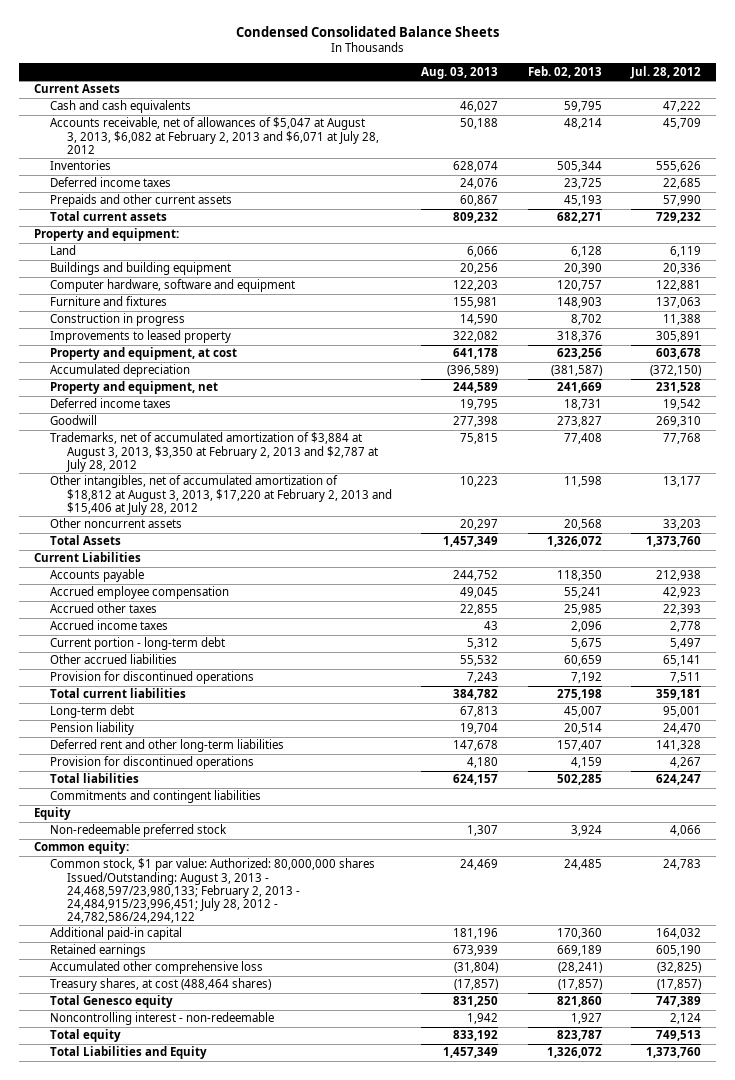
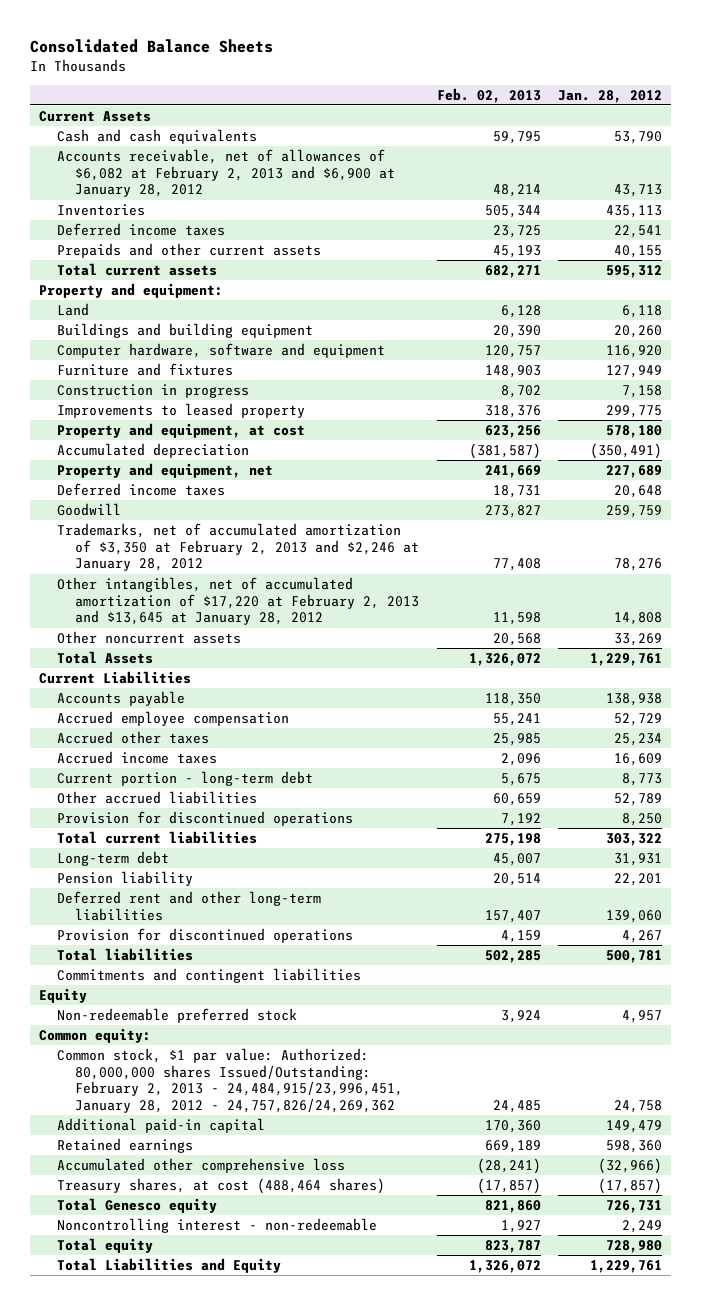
- Condensed Consolidated Balance Sheets
+ Consolidated Balance Sheets
- | Aug. 03, 2013 | Feb. 02, 2013 | Jul. 28, 2012
+ | Feb. 02, 2013 | Jan. 28, 2012
- Accounts receivable, net of allowances of $5,047 at August 3, 2013, $6,082 at February 2, 2013 and $6,071 at July 28, 2012 | 50,188 | 48,214 | 45,709
+ Accounts receivable, net of allowances of $6,082 at February 2, 2013 and $6,900 at January 28, 2012 | 48,214 | 43,713
- Trademarks, net of accumulated amortization of $3,884 at August 3, 2013, $3,350 at February 2, 2013 and $2,787 at July 28, 2012 | 75,815 | 77,408 | 77,768
- Other intangibles, net of accumulated amortization of $18,812 at August 3, 2013, $17,220 at February 2, 2013 and $15,406 at July 28, 2012 | 10,223 | 11,598 | 13,177
+ Trademarks, net of accumulated amortization of $3,350 at February 2, 2013 and $2,246 at January 28, 2012 | 77,408 | 78,276
+ Other intangibles, net of accumulated amortization of $17,220 at February 2, 2013 and $13,645 at January 28, 2012 | 11,598 | 14,808
- Common stock, $1 par value: Authorized: 80,000,000 shares Issued/Outstanding: August 3, 2013 - 24,468,597/23,980,133; February 2, 2013 - 24,484,915/23,996,451; July 28, 2012 - 24,782,586/24,294,122 | 24,469 | 24,485 | 24,783
+ Common stock, $1 par value: Authorized: 80,000,000 shares Issued/Outstanding: February 2, 2013 - 24,484,915/23,996,451, January 28, 2012 - 24,757,826/24,269,362 | 24,485 | 24,758

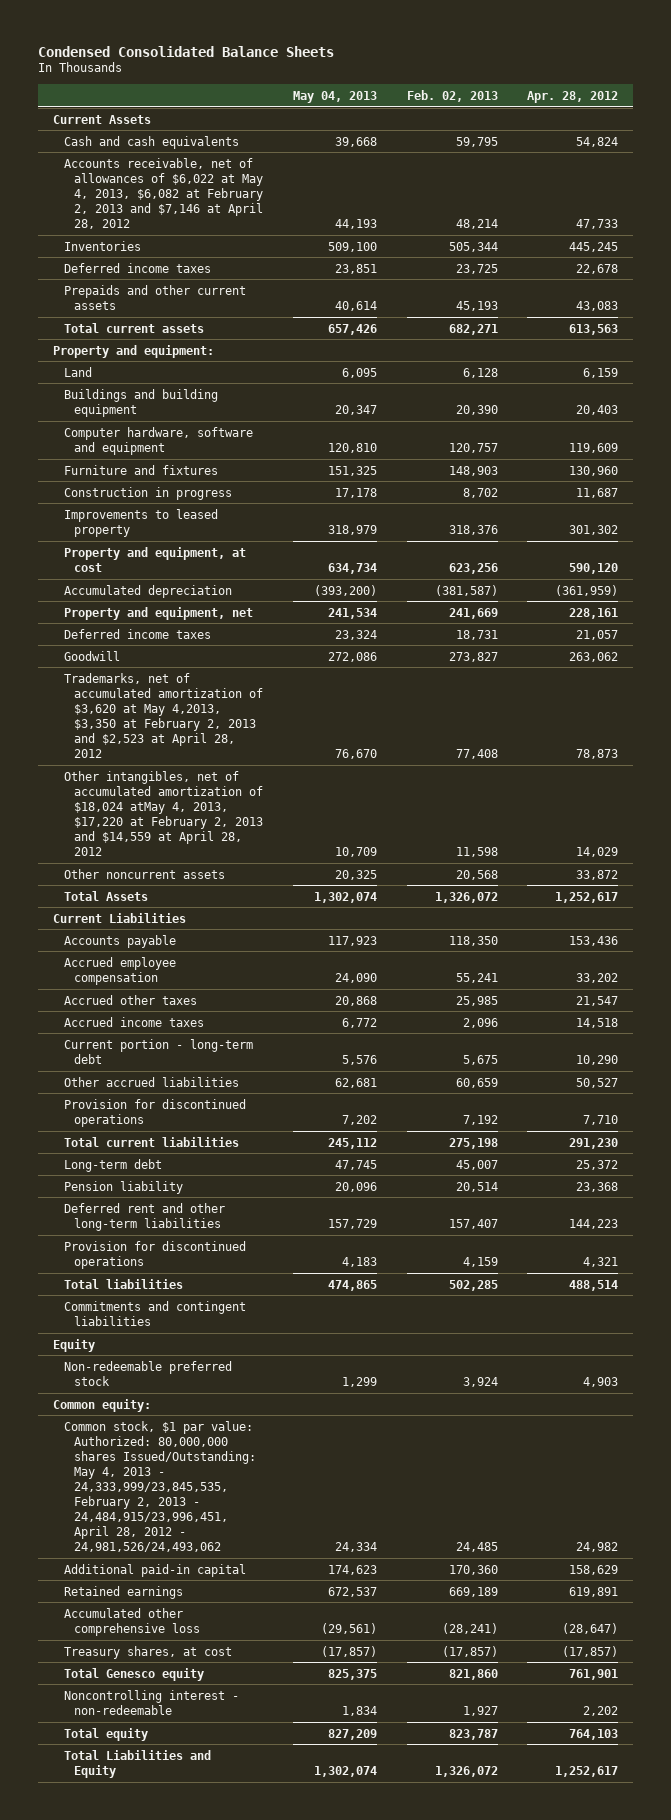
- Consolidated Balance Sheets
+ Condensed Consolidated Balance Sheets
- | Feb. 02, 2013 | Jan. 28, 2012
+ | May 04, 2013 | Feb. 02, 2013 | Apr. 28, 2012
- Accounts receivable, net of allowances of $6,082 at February 2, 2013 and $6,900 at January 28, 2012 | 48,214 | 43,713
+ Accounts receivable, net of allowances of $6,022 at May 4, 2013, $6,082 at February 2, 2013 and $7,146 at April 28, 2012 | 44,193 | 48,214 | 47,733
- Trademarks, net of accumulated amortization of $3,350 at February 2, 2013 and $2,246 at January 28, 2012 | 77,408 | 78,276
- Other intangibles, net of accumulated amortization of $17,220 at February 2, 2013 and $13,645 at January 28, 2012 | 11,598 | 14,808
+ Trademarks, net of accumulated amortization of $3,620 at May 4,2013, $3,350 at February 2, 2013 and $2,523 at April 28, 2012 | 76,670 | 77,408 | 78,873
+ Other intangibles, net of accumulated amortization of $18,024 atMay 4, 2013, $17,220 at February 2, 2013 and $14,559 at April 28, 2012 | 10,709 | 11,598 | 14,029
- Common stock, $1 par value: Authorized: 80,000,000 shares Issued/Outstanding: February 2, 2013 - 24,484,915/23,996,451, January 28, 2012 - 24,757,826/24,269,362 | 24,485 | 24,758
+ Common stock, $1 par value: Authorized: 80,000,000 shares Issued/Outstanding: May 4, 2013 - 24,333,999/23,845,535, February 2, 2013 - 24,484,915/23,996,451, April 28, 2012 - 24,981,526/24,493,062 | 24,334 | 24,485 | 24,982
- Treasury shares, at cost (488,464 shares) | (17,857) | (17,857)
+ Treasury shares, at cost | (17,857) | (17,857) | (17,857)

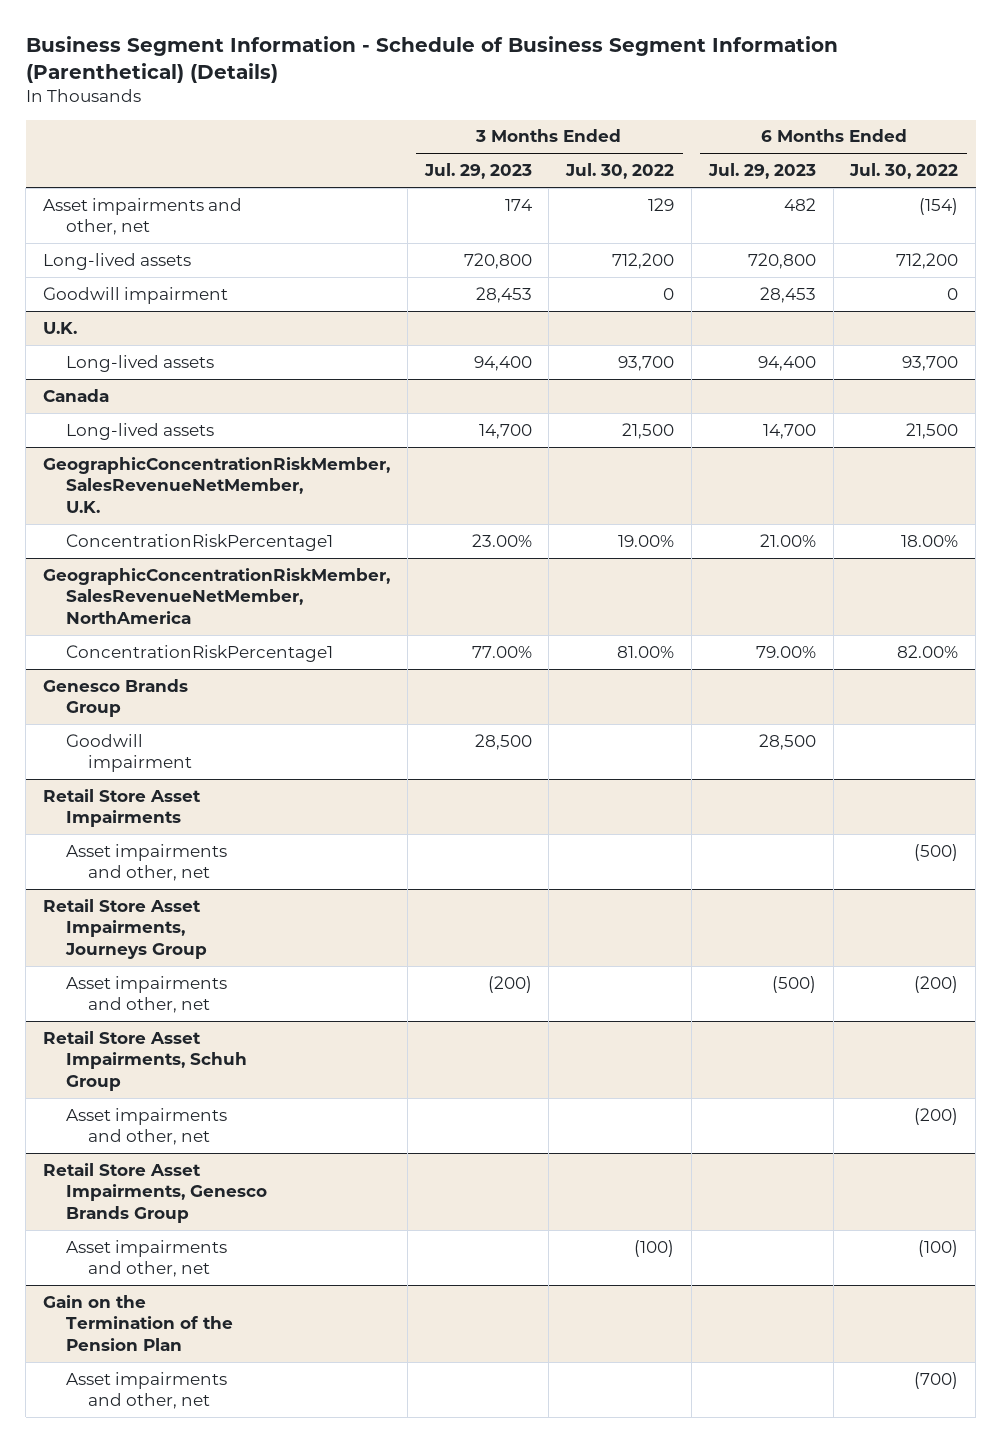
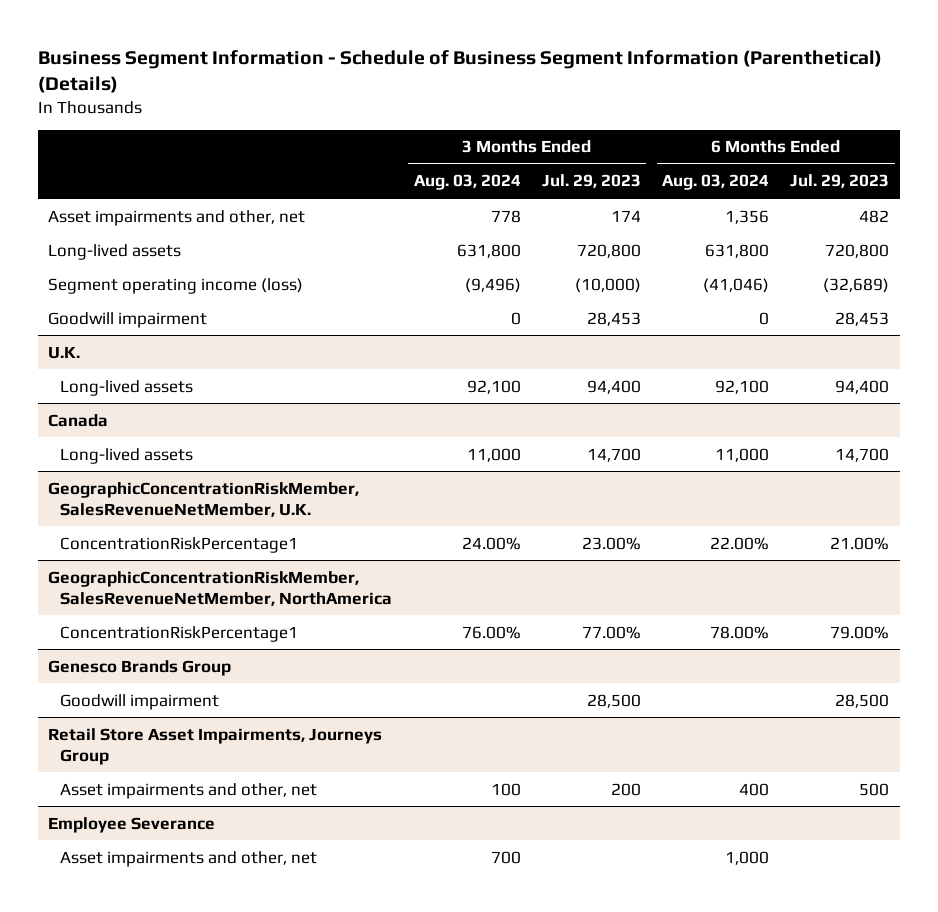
- | 3 Months Ended Jul. 29, 2023 | 3 Months Ended Jul. 30, 2022 | 6 Months Ended Jul. 29, 2023 | 6 Months Ended Jul. 30, 2022
+ | 3 Months Ended Aug. 03, 2024 | 3 Months Ended Jul. 29, 2023 | 6 Months Ended Aug. 03, 2024 | 6 Months Ended Jul. 29, 2023
+ Segment operating income (loss) | (9,496) | (10,000) | (41,046) | (32,689)
- Retail Store Asset Impairments
- Asset impairments and other, net | | | | (500)
@ Retail Store Asset Impairments, Journeys Group
- Asset impairments and other, net | (200) | | (500) | (200)
- Retail Store Asset Impairments, Schuh Group
- Asset impairments and other, net | | | | (200)
- Retail Store Asset Impairments, Genesco Brands Group
- Asset impairments and other, net | | (100) | | (100)
- Gain on the Termination of the Pension Plan
@ Retail Store Asset Impairments, Journeys Group
+ Asset impairments and other, net | 100 | 200 | 400 | 500
+ Employee Severance

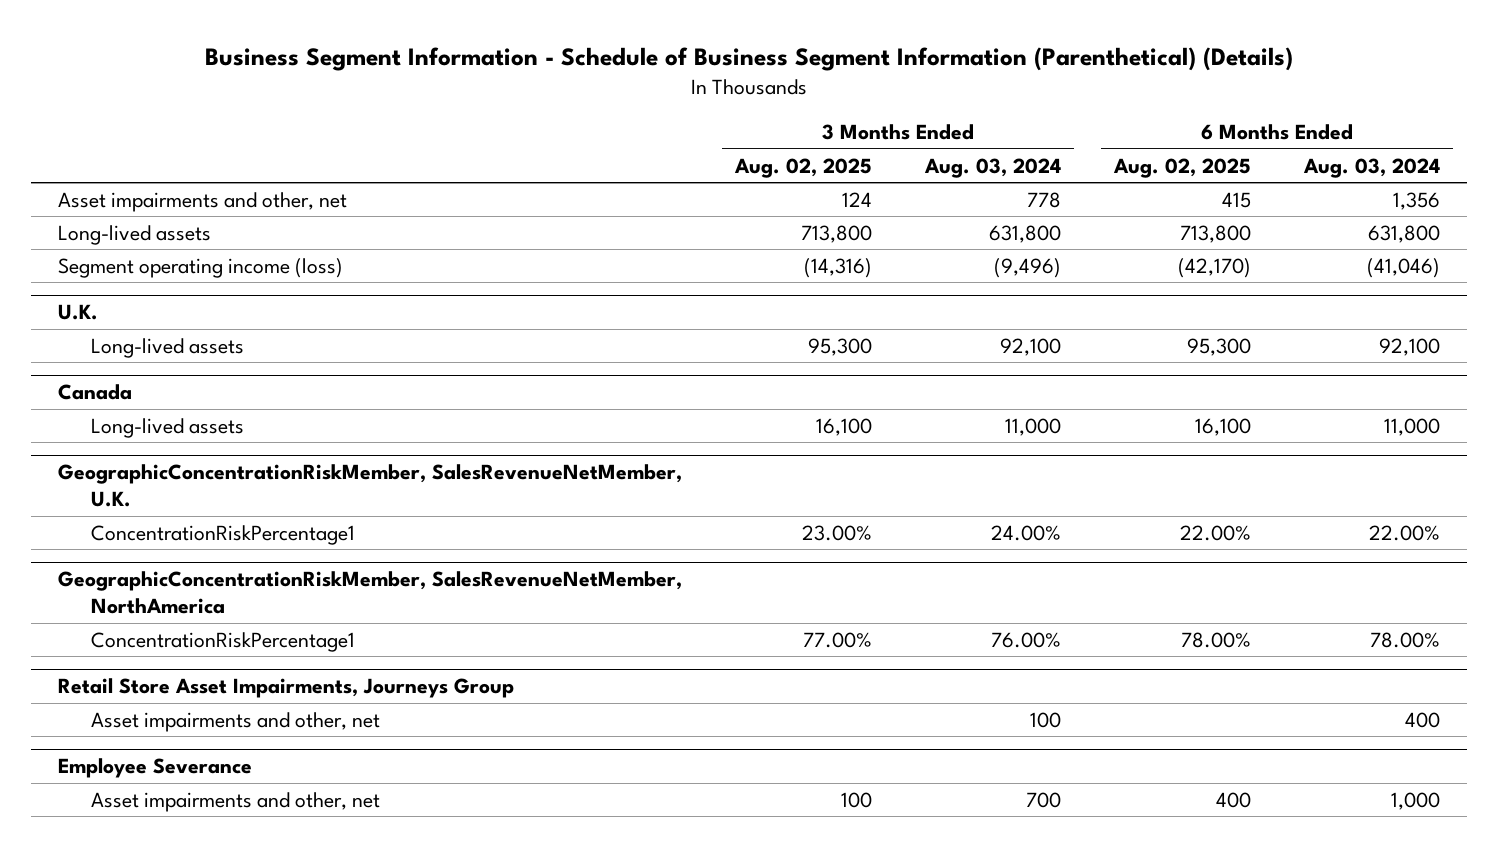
- | 3 Months Ended Aug. 03, 2024 | 3 Months Ended Jul. 29, 2023 | 6 Months Ended Aug. 03, 2024 | 6 Months Ended Jul. 29, 2023
+ | 3 Months Ended Aug. 02, 2025 | 3 Months Ended Aug. 03, 2024 | 6 Months Ended Aug. 02, 2025 | 6 Months Ended Aug. 03, 2024
- Goodwill impairment | 0 | 28,453 | 0 | 28,453
- Genesco Brands Group
- Goodwill impairment | | 28,500 | | 28,500

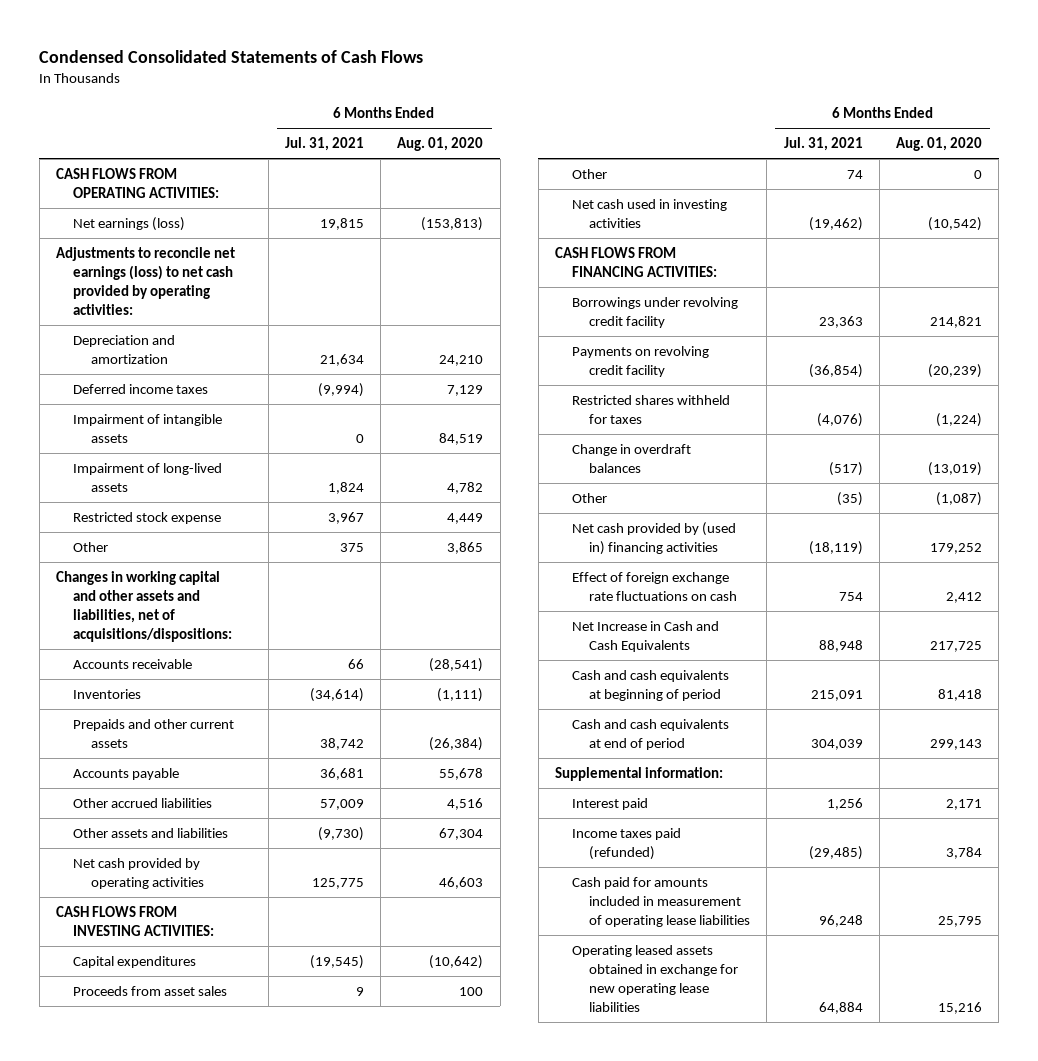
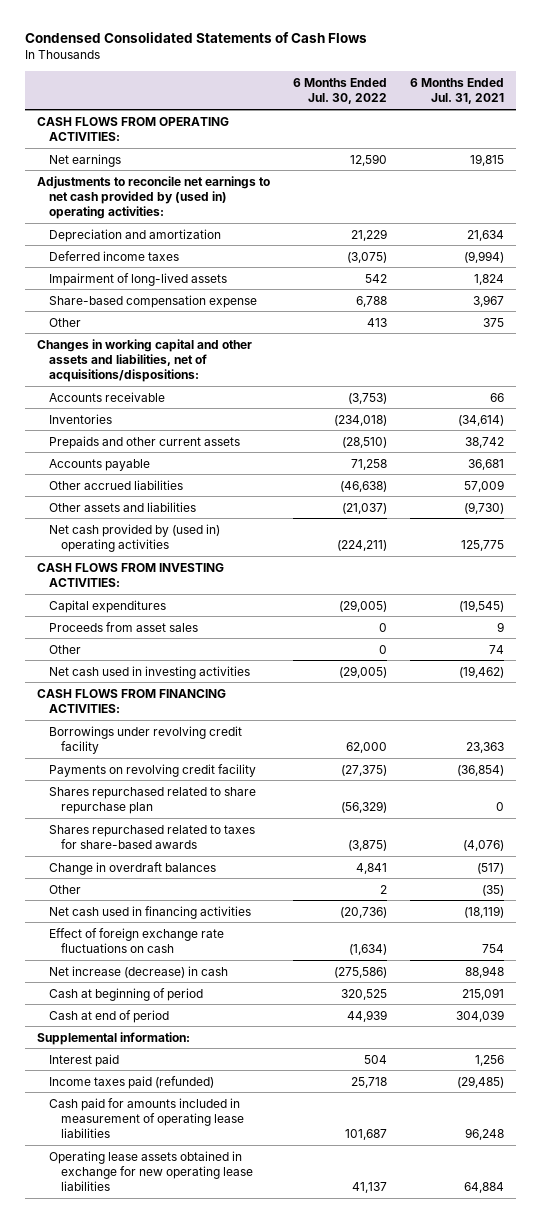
- | 6 Months Ended Jul. 31, 2021 | 6 Months Ended Aug. 01, 2020
+ | 6 Months Ended Jul. 30, 2022 | 6 Months Ended Jul. 31, 2021
- Net earnings (loss) | 19,815 | (153,813)
- Adjustments to reconcile net earnings (loss) to net cash provided by operating activities:
+ Net earnings | 12,590 | 19,815
+ Adjustments to reconcile net earnings to net cash provided by (used in) operating activities:
- Impairment of intangible assets | 0 | 84,519
- Restricted stock expense | 3,967 | 4,449
+ Share-based compensation expense | 6,788 | 3,967
- Net cash provided by operating activities | 125,775 | 46,603
+ Net cash provided by (used in) operating activities | (224,211) | 125,775
- Restricted shares withheld for taxes | (4,076) | (1,224)
+ Shares repurchased related to share repurchase plan | (56,329) | 0
+ Shares repurchased related to taxes for share-based awards | (3,875) | (4,076)
- Net cash provided by (used in) financing activities | (18,119) | 179,252
+ Net cash used in financing activities | (20,736) | (18,119)
- Net Increase in Cash and Cash Equivalents | 88,948 | 217,725
- Cash and cash equivalents at beginning of period | 215,091 | 81,418
- Cash and cash equivalents at end of period | 304,039 | 299,143
+ Net increase (decrease) in cash | (275,586) | 88,948
+ Cash at beginning of period | 320,525 | 215,091
+ Cash at end of period | 44,939 | 304,039
- Operating leased assets obtained in exchange for new operating lease liabilities | 64,884 | 15,216
+ Operating lease assets obtained in exchange for new operating lease liabilities | 41,137 | 64,884

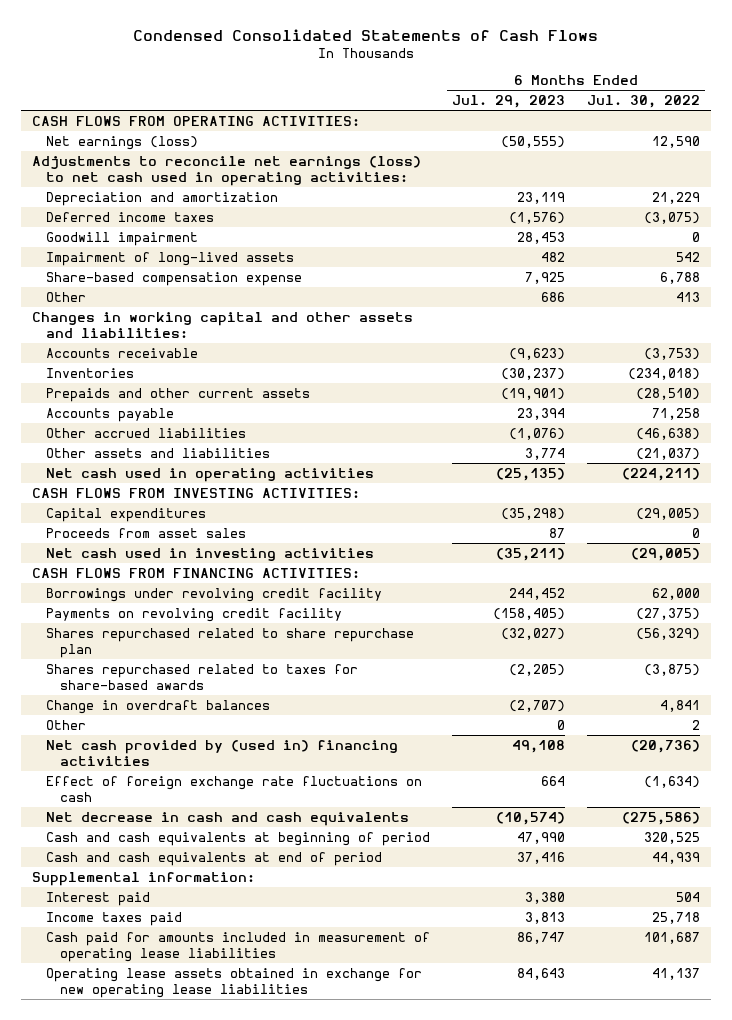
- | 6 Months Ended Jul. 30, 2022 | 6 Months Ended Jul. 31, 2021
+ | 6 Months Ended Jul. 29, 2023 | 6 Months Ended Jul. 30, 2022
- Net earnings | 12,590 | 19,815
- Adjustments to reconcile net earnings to net cash provided by (used in) operating activities:
+ Net earnings (loss) | (50,555) | 12,590
+ Adjustments to reconcile net earnings (loss) to net cash used in operating activities:
+ Goodwill impairment | 28,453 | 0
- Changes in working capital and other assets and liabilities, net of acquisitions/dispositions:
+ Changes in working capital and other assets and liabilities:
- Net cash provided by (used in) operating activities | (224,211) | 125,775
+ Net cash used in operating activities | (25,135) | (224,211)
- Other | 0 | 74
- Net cash used in financing activities | (20,736) | (18,119)
+ Net cash provided by (used in) financing activities | 49,108 | (20,736)
- Net increase (decrease) in cash | (275,586) | 88,948
- Cash at beginning of period | 320,525 | 215,091
- Cash at end of period | 44,939 | 304,039
+ Net decrease in cash and cash equivalents | (10,574) | (275,586)
+ Cash and cash equivalents at beginning of period | 47,990 | 320,525
+ Cash and cash equivalents at end of period | 37,416 | 44,939
- Income taxes paid (refunded) | 25,718 | (29,485)
+ Income taxes paid | 3,813 | 25,718

